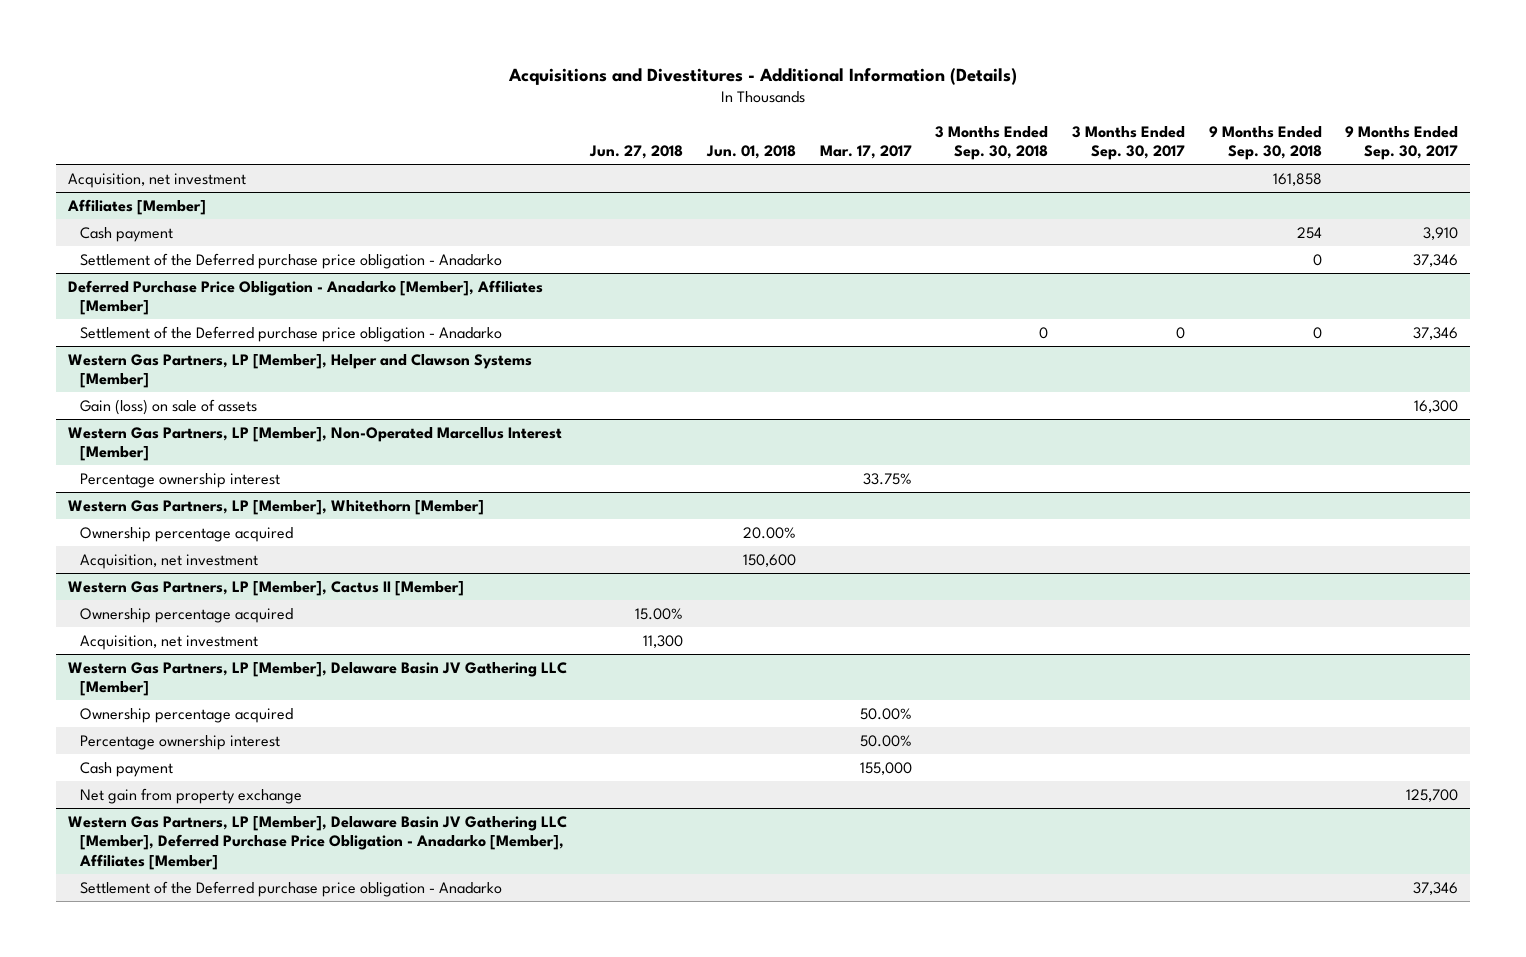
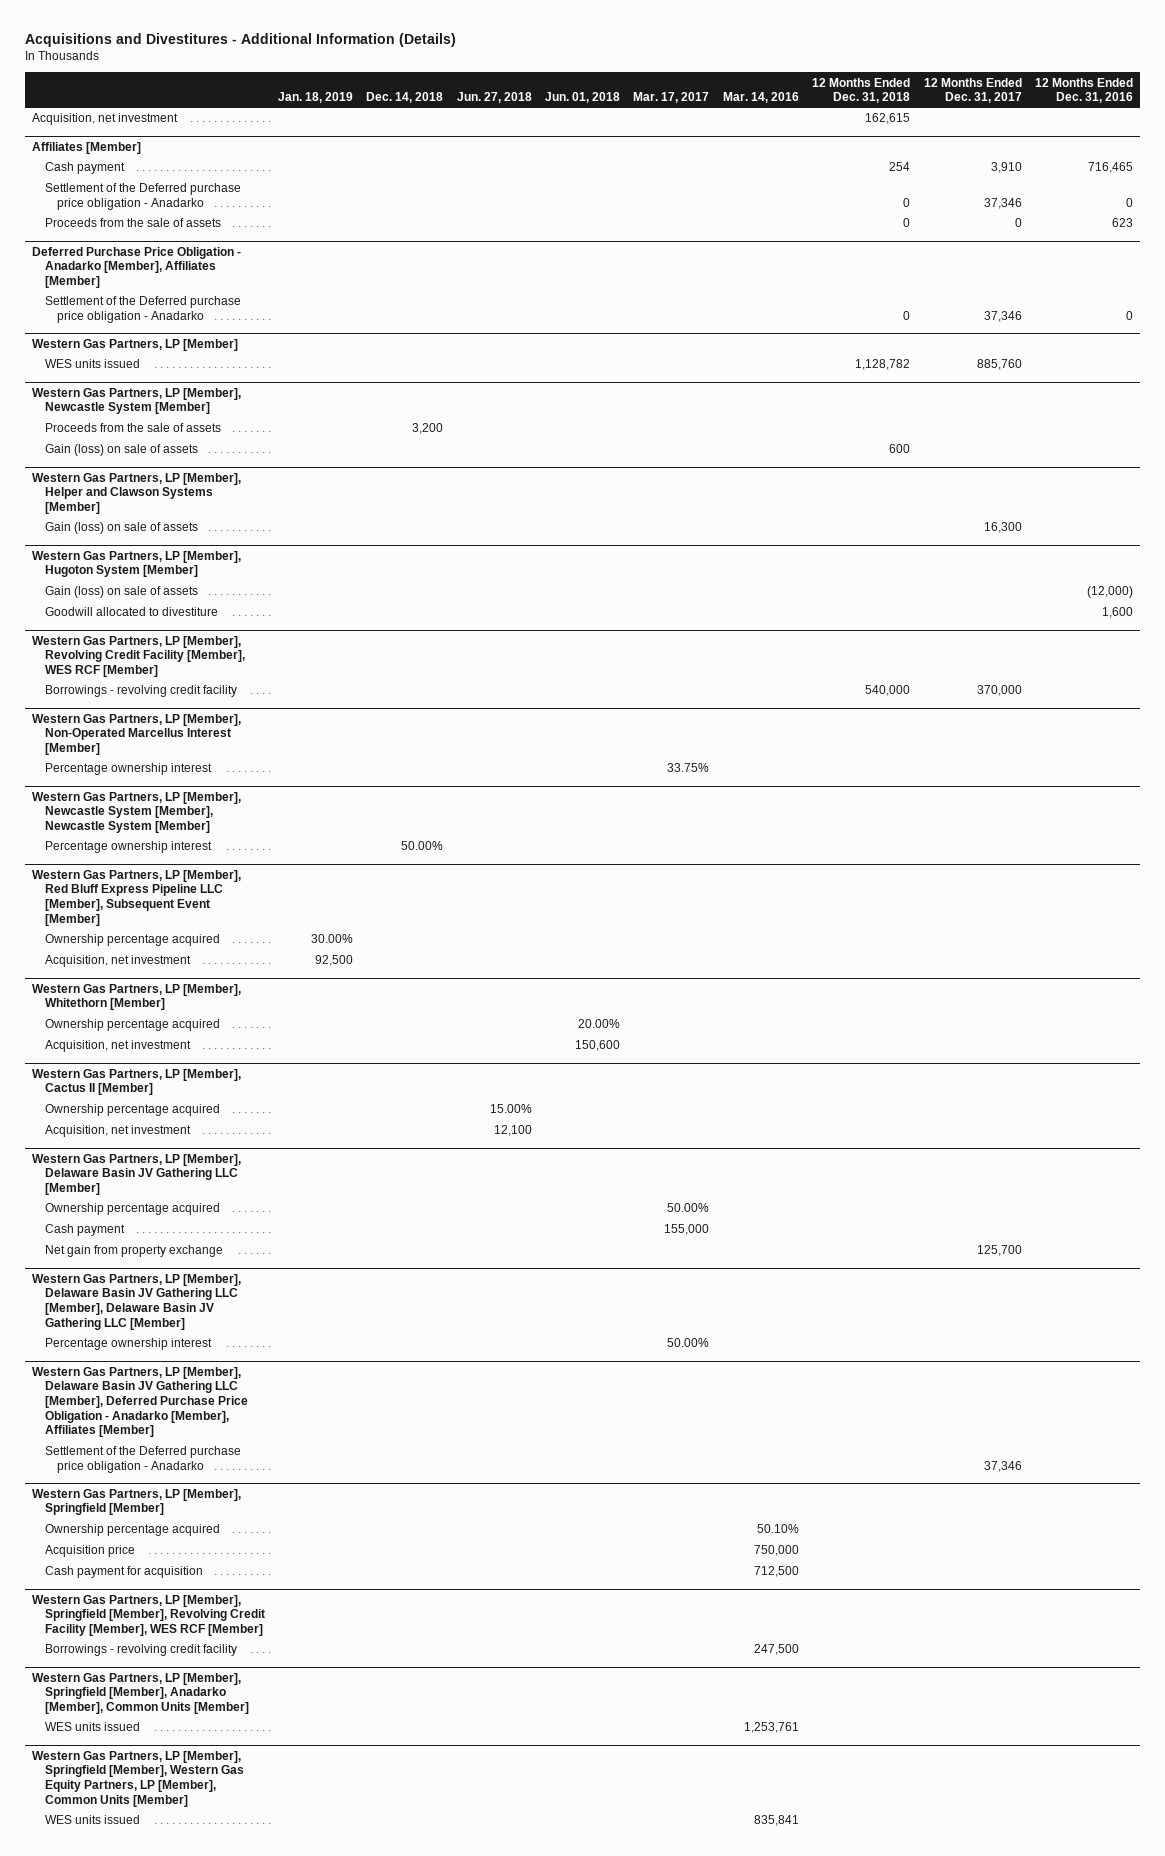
- | Jun. 27, 2018 | Jun. 01, 2018 | Mar. 17, 2017 | 3 Months Ended Sep. 30, 2018 | 3 Months Ended Sep. 30, 2017 | 9 Months Ended Sep. 30, 2018 | 9 Months Ended Sep. 30, 2017
+ | Jan. 18, 2019 | Dec. 14, 2018 | Jun. 27, 2018 | Jun. 01, 2018 | Mar. 17, 2017 | Mar. 14, 2016 | 12 Months Ended Dec. 31, 2018 | 12 Months Ended Dec. 31, 2017 | 12 Months Ended Dec. 31, 2016
@ Affiliates [Member]
+ Proceeds from the sale of assets | | | | | | | 0 | 0 | 623
+ Western Gas Partners, LP [Member]
+ WES units issued | | | | | | | 1,128,782 | 885,760 |
+ Western Gas Partners, LP [Member], Newcastle System [Member]
+ Proceeds from the sale of assets | | 3,200 | | | | | | |
+ Gain (loss) on sale of assets | | | | | | | 600 | |
+ Western Gas Partners, LP [Member], Hugoton System [Member]
+ Gain (loss) on sale of assets | | | | | | | | | (12,000)
+ Goodwill allocated to divestiture | | | | | | | | | 1,600
+ Western Gas Partners, LP [Member], Revolving Credit Facility [Member], WES RCF [Member]
+ Borrowings - revolving credit facility | | | | | | | 540,000 | 370,000 |
+ Western Gas Partners, LP [Member], Newcastle System [Member], Newcastle System [Member]
+ Percentage ownership interest | | 50.00% | | | | | | |
+ Western Gas Partners, LP [Member], Red Bluff Express Pipeline LLC [Member], Subsequent Event [Member]
+ Ownership percentage acquired | 30.00% | | | | | | | |
+ Acquisition, net investment | 92,500 | | | | | | | |
@ Western Gas Partners, LP [Member], Cactus II [Member]
- Acquisition, net investment | 11,300 | | | | | |
+ Acquisition, net investment | | | 12,100 | | | | | |
@ Western Gas Partners, LP [Member], Delaware Basin JV Gathering LLC [Member]
- Percentage ownership interest | | | 50.00% | | | |
+ Western Gas Partners, LP [Member], Delaware Basin JV Gathering LLC [Member], Delaware Basin JV Gathering LLC [Member]
+ Percentage ownership interest | | | | | 50.00% | | | |
+ Western Gas Partners, LP [Member], Springfield [Member]
+ Ownership percentage acquired | | | | | | 50.10% | | |
+ Acquisition price | | | | | | 750,000 | | |
+ Cash payment for acquisition | | | | | | 712,500 | | |
+ Western Gas Partners, LP [Member], Springfield [Member], Revolving Credit Facility [Member], WES RCF [Member]
+ Borrowings - revolving credit facility | | | | | | 247,500 | | |
+ Western Gas Partners, LP [Member], Springfield [Member], Anadarko [Member], Common Units [Member]
+ WES units issued | | | | | | 1,253,761 | | |
+ Western Gas Partners, LP [Member], Springfield [Member], Western Gas Equity Partners, LP [Member], Common Units [Member]
+ WES units issued | | | | | | 835,841 | | |

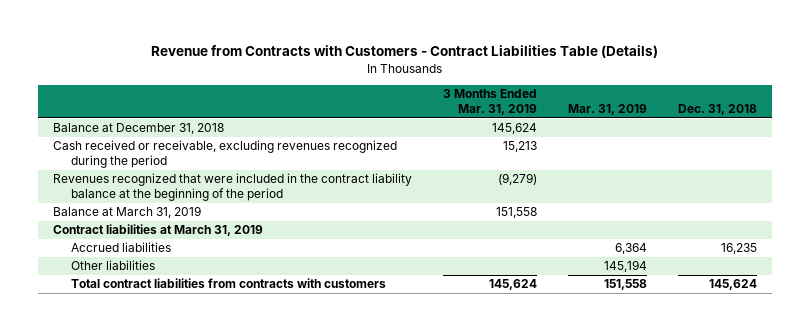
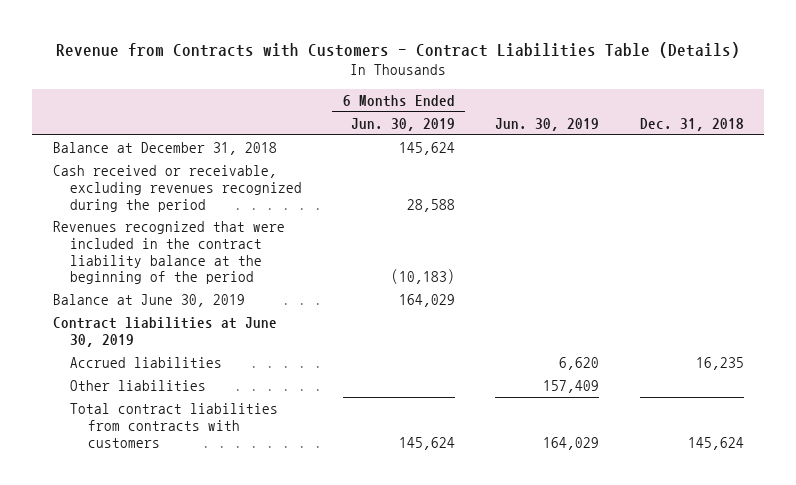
- | 3 Months Ended Mar. 31, 2019 | Mar. 31, 2019 | Dec. 31, 2018
+ | 6 Months Ended Jun. 30, 2019 | Jun. 30, 2019 | Dec. 31, 2018
- Balance at March 31, 2019 | 151,558 | |
- Contract liabilities at March 31, 2019
+ Balance at June 30, 2019 | 164,029 | |
+ Contract liabilities at June 30, 2019

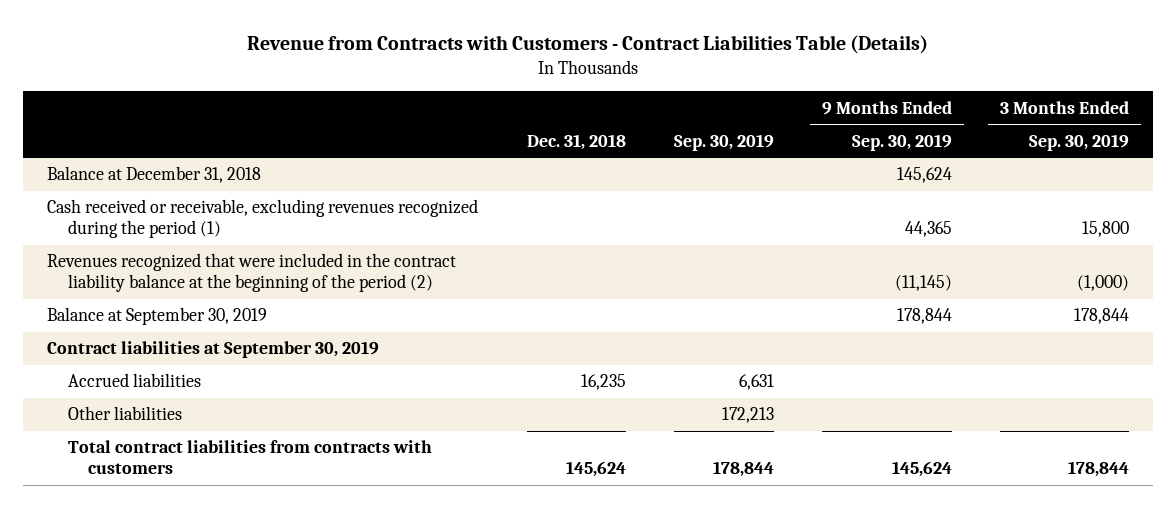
- | 6 Months Ended Jun. 30, 2019 | Jun. 30, 2019 | Dec. 31, 2018
+ | Dec. 31, 2018 | Sep. 30, 2019 | 9 Months Ended Sep. 30, 2019 | 3 Months Ended Sep. 30, 2019
- Cash received or receivable, excluding revenues recognized during the period | 28,588 | |
- Revenues recognized that were included in the contract liability balance at the beginning of the period | (10,183) | |
- Balance at June 30, 2019 | 164,029 | |
- Contract liabilities at June 30, 2019
+ Cash received or receivable, excluding revenues recognized during the period (1) | | | 44,365 | 15,800
+ Revenues recognized that were included in the contract liability balance at the beginning of the period (2) | | | (11,145) | (1,000)
+ Balance at September 30, 2019 | | | 178,844 | 178,844
+ Contract liabilities at September 30, 2019

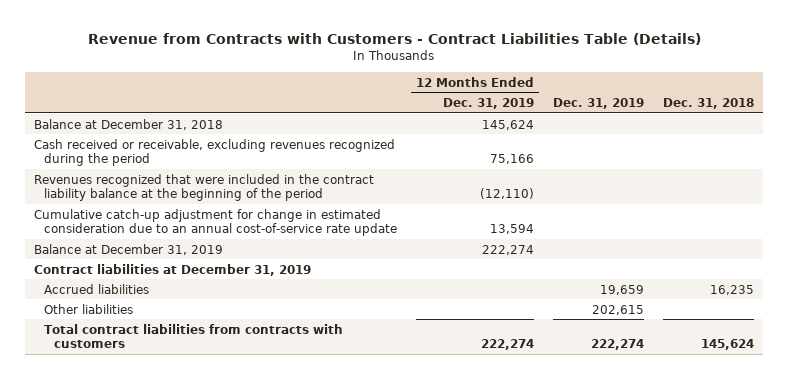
- | Dec. 31, 2018 | Sep. 30, 2019 | 9 Months Ended Sep. 30, 2019 | 3 Months Ended Sep. 30, 2019
+ | 12 Months Ended Dec. 31, 2019 | Dec. 31, 2019 | Dec. 31, 2018
- Cash received or receivable, excluding revenues recognized during the period (1) | | | 44,365 | 15,800
- Revenues recognized that were included in the contract liability balance at the beginning of the period (2) | | | (11,145) | (1,000)
- Balance at September 30, 2019 | | | 178,844 | 178,844
- Contract liabilities at September 30, 2019
+ Cash received or receivable, excluding revenues recognized during the period | 75,166 | |
+ Revenues recognized that were included in the contract liability balance at the beginning of the period | (12,110) | |
+ Cumulative catch-up adjustment for change in estimated consideration due to an annual cost-of-service rate update | 13,594 | |
+ Balance at December 31, 2019 | 222,274 | |
+ Contract liabilities at December 31, 2019

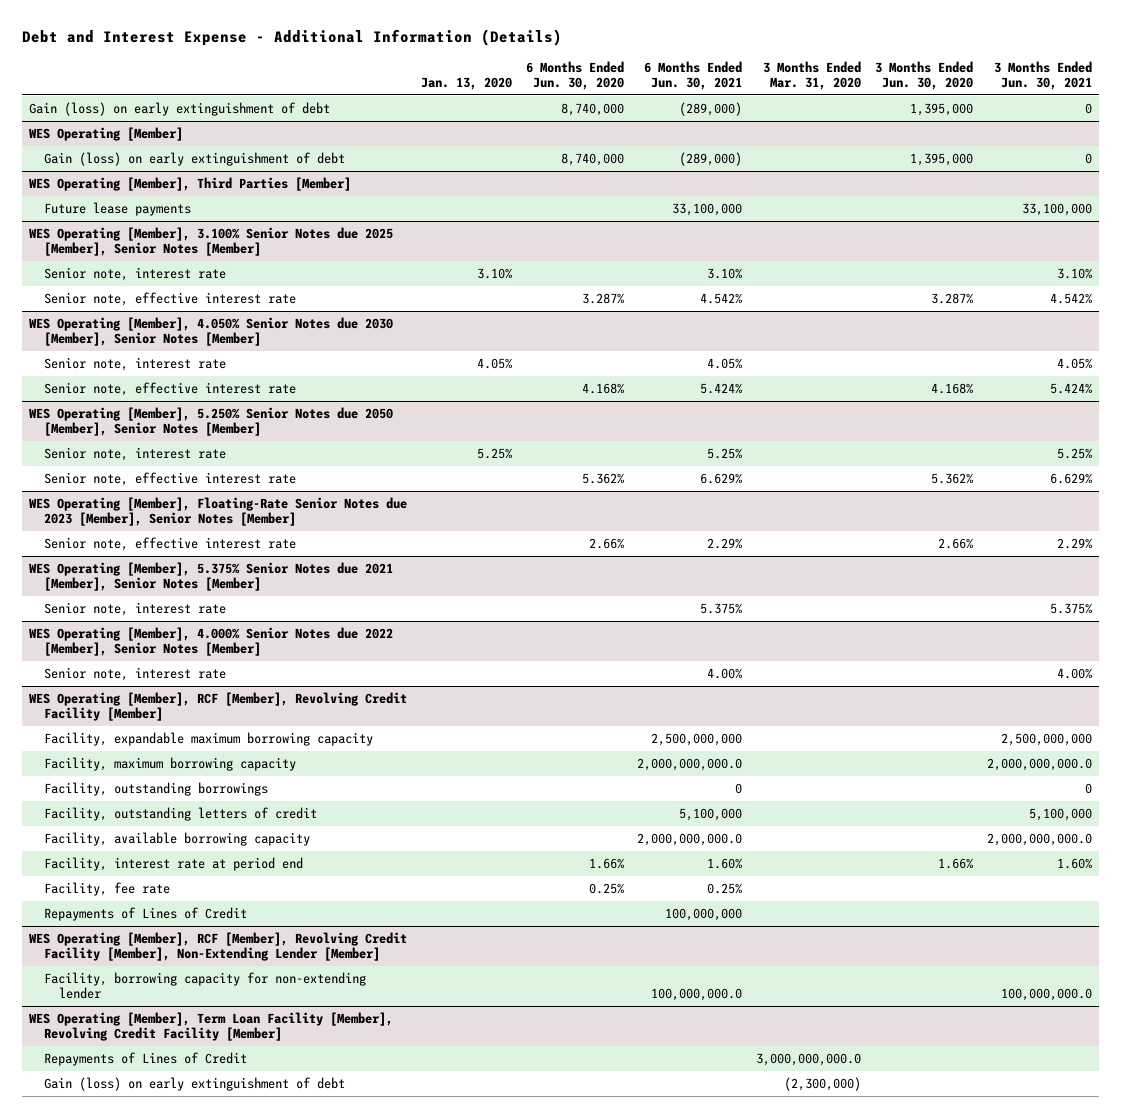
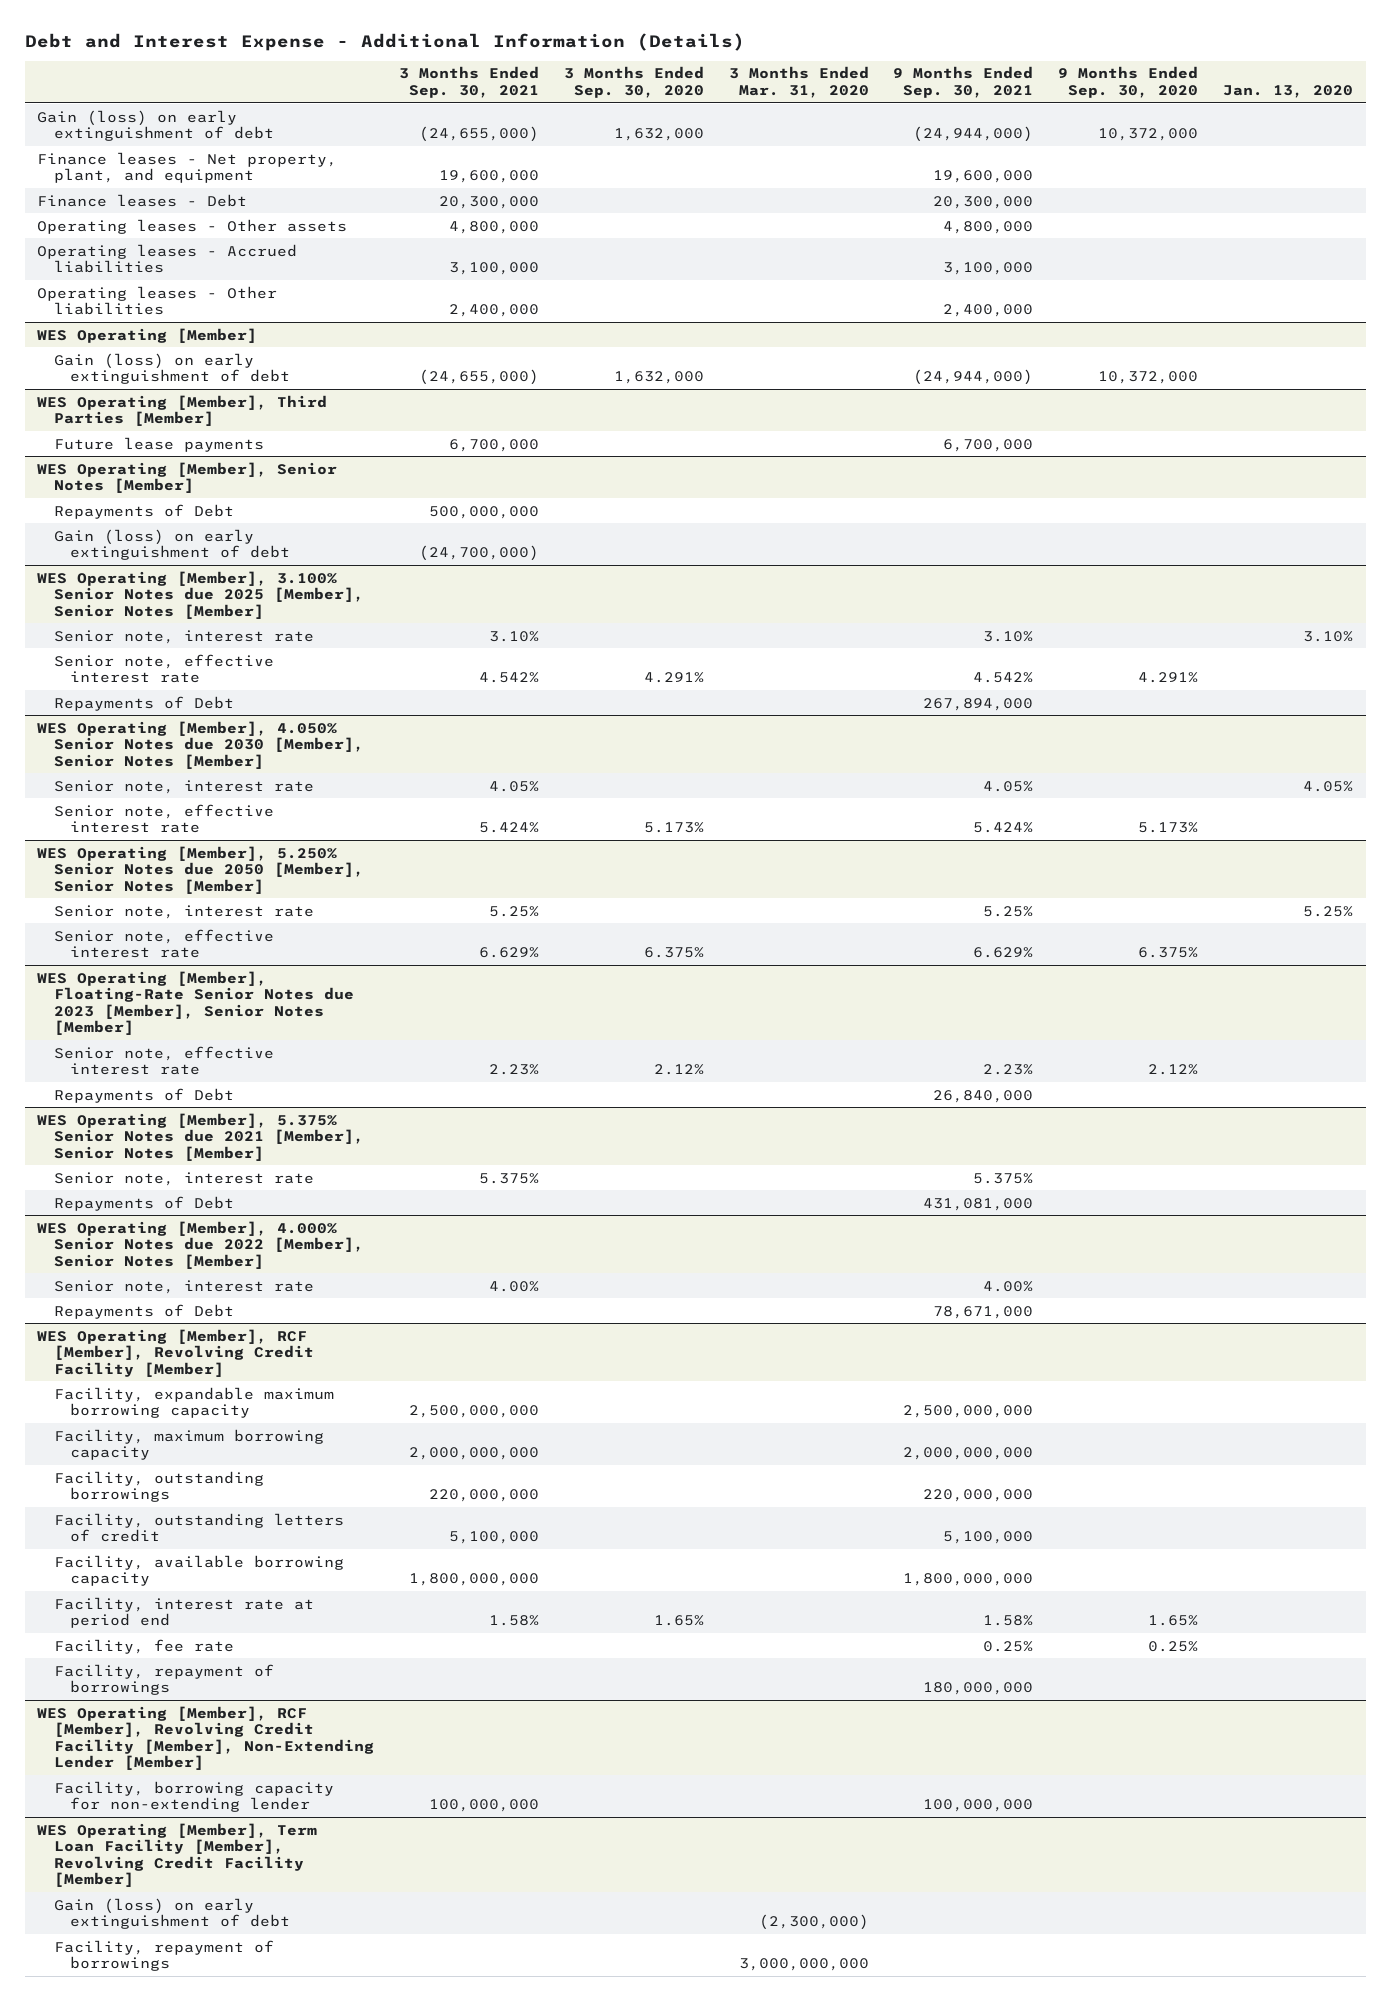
- | Jan. 13, 2020 | 6 Months Ended Jun. 30, 2020 | 6 Months Ended Jun. 30, 2021 | 3 Months Ended Mar. 31, 2020 | 3 Months Ended Jun. 30, 2020 | 3 Months Ended Jun. 30, 2021
+ | 3 Months Ended Sep. 30, 2021 | 3 Months Ended Sep. 30, 2020 | 3 Months Ended Mar. 31, 2020 | 9 Months Ended Sep. 30, 2021 | 9 Months Ended Sep. 30, 2020 | Jan. 13, 2020
+ Finance leases - Net property, plant, and equipment | 19,600,000 | | | 19,600,000 | |
+ Finance leases - Debt | 20,300,000 | | | 20,300,000 | |
+ Operating leases - Other assets | 4,800,000 | | | 4,800,000 | |
+ Operating leases - Accrued liabilities | 3,100,000 | | | 3,100,000 | |
+ Operating leases - Other liabilities | 2,400,000 | | | 2,400,000 | |
+ WES Operating [Member], Senior Notes [Member]
+ Repayments of Debt | 500,000,000 | | | | |
+ Gain (loss) on early extinguishment of debt | (24,700,000) | | | | |
@ WES Operating [Member], 3.100% Senior Notes due 2025 [Member], Senior Notes [Member]
+ Repayments of Debt | | | | 267,894,000 | |
@ WES Operating [Member], Floating-Rate Senior Notes due 2023 [Member], Senior Notes [Member]
+ Repayments of Debt | | | | 26,840,000 | |
@ WES Operating [Member], 5.375% Senior Notes due 2021 [Member], Senior Notes [Member]
+ Repayments of Debt | | | | 431,081,000 | |
@ WES Operating [Member], 4.000% Senior Notes due 2022 [Member], Senior Notes [Member]
+ Repayments of Debt | | | | 78,671,000 | |
@ WES Operating [Member], RCF [Member], Revolving Credit Facility [Member]
- Repayments of Lines of Credit | | | 100,000,000 | | |
+ Facility, repayment of borrowings | | | | 180,000,000 | |
@ WES Operating [Member], Term Loan Facility [Member], Revolving Credit Facility [Member]
- Repayments of Lines of Credit | | | | 3,000,000,000.0 | |
+ Facility, repayment of borrowings | | | 3,000,000,000 | | |

